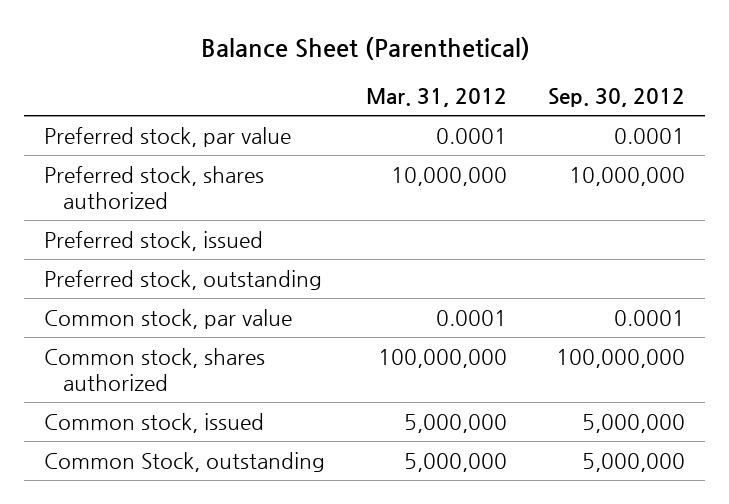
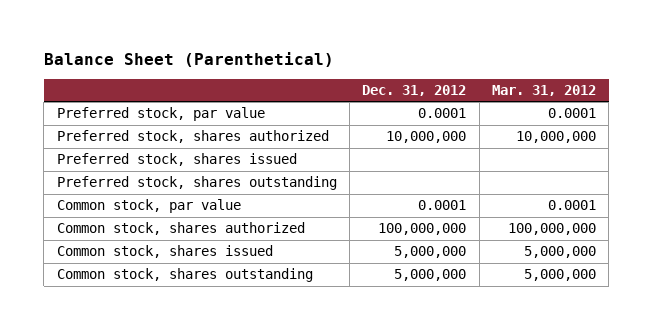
- | Mar. 31, 2012 | Sep. 30, 2012
+ | Dec. 31, 2012 | Mar. 31, 2012
- Preferred stock, issued
- Preferred stock, outstanding
+ Preferred stock, shares issued
+ Preferred stock, shares outstanding
- Common stock, issued | 5,000,000 | 5,000,000
- Common Stock, outstanding | 5,000,000 | 5,000,000
+ Common stock, shares issued | 5,000,000 | 5,000,000
+ Common stock, shares outstanding | 5,000,000 | 5,000,000

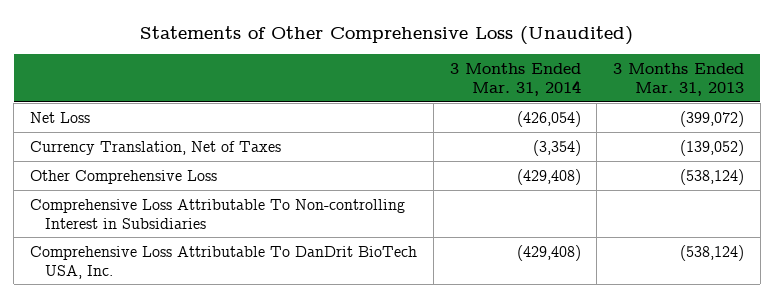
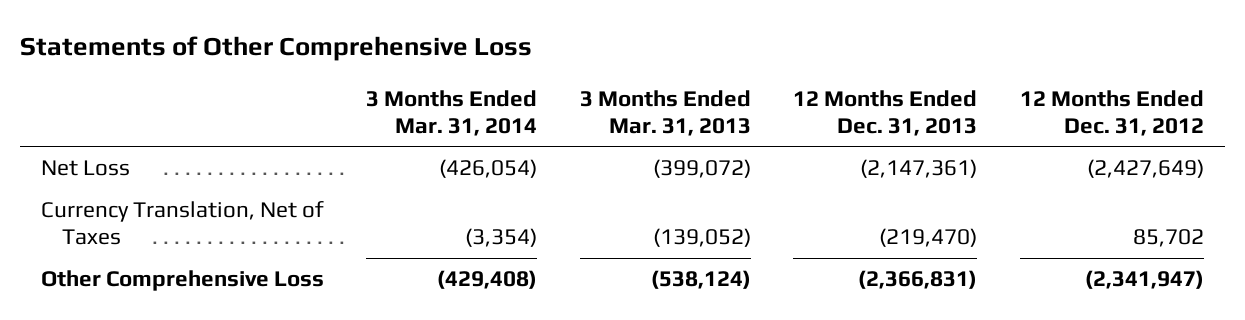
- Statements of Other Comprehensive Loss (Unaudited)
+ Statements of Other Comprehensive Loss
- | 3 Months Ended Mar. 31, 2014 | 3 Months Ended Mar. 31, 2013
+ | 3 Months Ended Mar. 31, 2014 | 3 Months Ended Mar. 31, 2013 | 12 Months Ended Dec. 31, 2013 | 12 Months Ended Dec. 31, 2012
- Comprehensive Loss Attributable To Non-controlling Interest in Subsidiaries
- Comprehensive Loss Attributable To DanDrit BioTech USA, Inc. | (429,408) | (538,124)

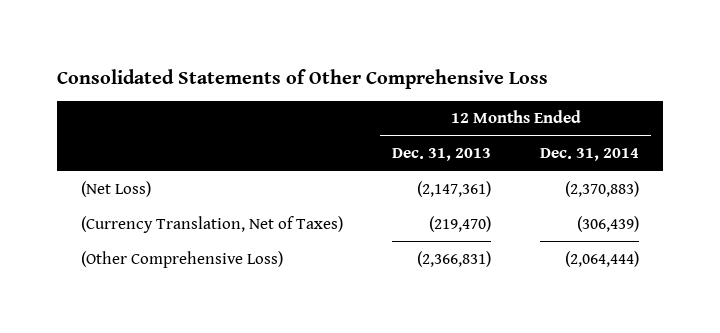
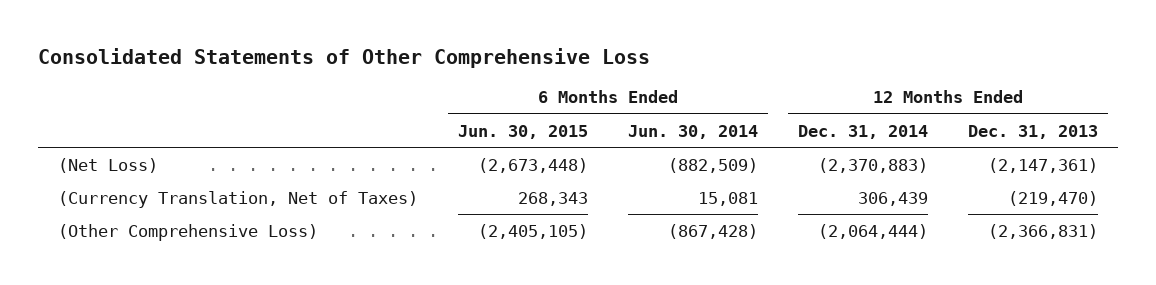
- | 12 Months Ended Dec. 31, 2013 | 12 Months Ended Dec. 31, 2014
+ | 6 Months Ended Jun. 30, 2015 | 6 Months Ended Jun. 30, 2014 | 12 Months Ended Dec. 31, 2014 | 12 Months Ended Dec. 31, 2013
- (Currency Translation, Net of Taxes) | (219,470) | (306,439)
+ (Currency Translation, Net of Taxes) | 268,343 | 15,081 | 306,439 | (219,470)

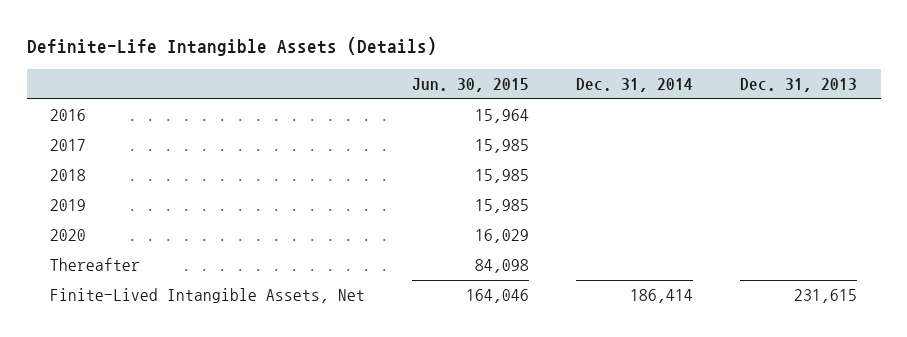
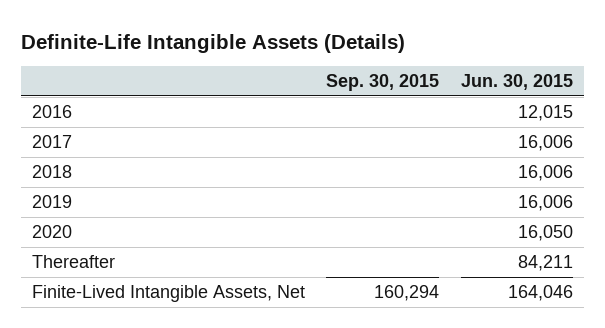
- | Jun. 30, 2015 | Dec. 31, 2014 | Dec. 31, 2013
+ | Sep. 30, 2015 | Jun. 30, 2015
- 2016 | 15,964 | |
- 2017 | 15,985 | |
- 2018 | 15,985 | |
- 2019 | 15,985 | |
- 2020 | 16,029 | |
- Thereafter | 84,098 | |
+ 2016 | | 12,015
+ 2017 | | 16,006
+ 2018 | | 16,006
+ 2019 | | 16,006
+ 2020 | | 16,050
+ Thereafter | | 84,211

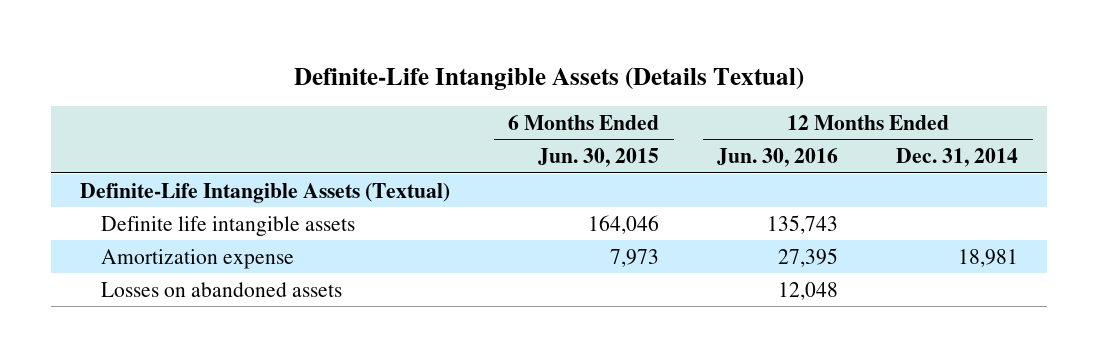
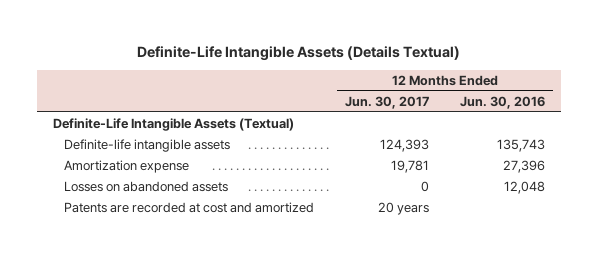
- | 6 Months Ended Jun. 30, 2015 | 12 Months Ended Jun. 30, 2016 | 12 Months Ended Dec. 31, 2014
+ | 12 Months Ended Jun. 30, 2017 | 12 Months Ended Jun. 30, 2016
- Definite life intangible assets | 164,046 | 135,743 |
- Amortization expense | 7,973 | 27,395 | 18,981
+ Definite-life intangible assets | 124,393 | 135,743
+ Amortization expense | 19,781 | 27,396
+ Patents are recorded at cost and amortized | 20 years |

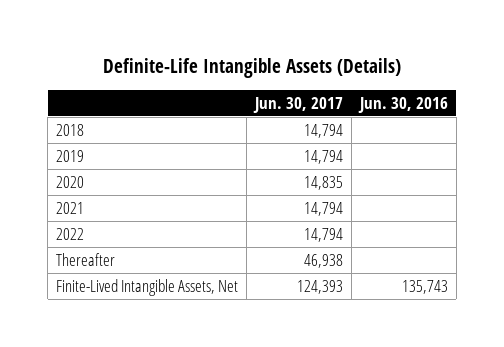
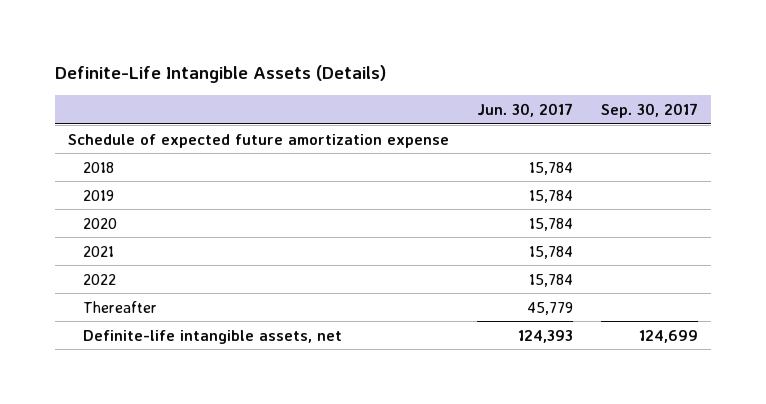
- | Jun. 30, 2017 | Jun. 30, 2016
+ | Jun. 30, 2017 | Sep. 30, 2017
- 2018 | 14,794 |
- 2019 | 14,794 |
- 2020 | 14,835 |
- 2021 | 14,794 |
- 2022 | 14,794 |
- Thereafter | 46,938 |
- Finite-Lived Intangible Assets, Net | 124,393 | 135,743
+ Schedule of expected future amortization expense
+ 2018 | 15,784 |
+ 2019 | 15,784 |
+ 2020 | 15,784 |
+ 2021 | 15,784 |
+ 2022 | 15,784 |
+ Thereafter | 45,779 |
+ Definite-life intangible assets, net | 124,393 | 124,699

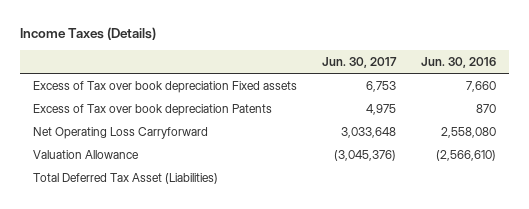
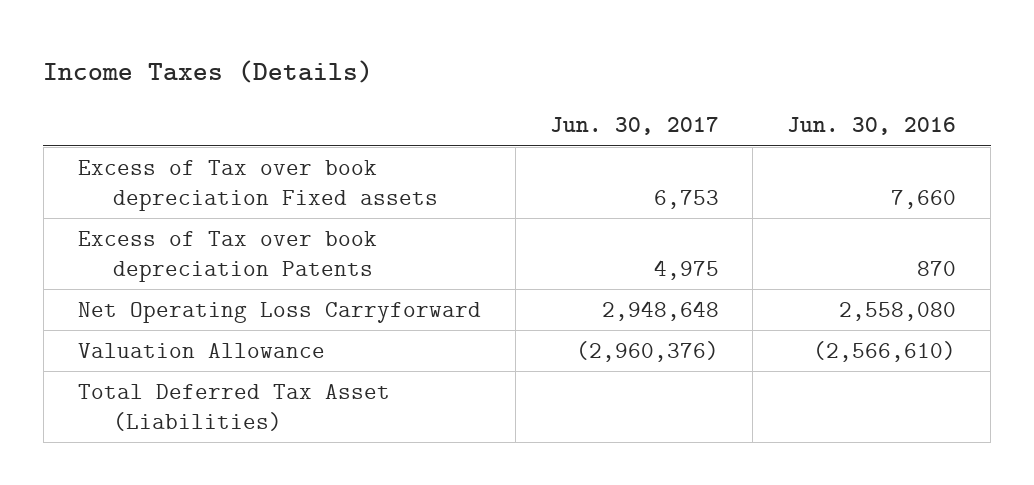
- Net Operating Loss Carryforward | 3,033,648 | 2,558,080
- Valuation Allowance | (3,045,376) | (2,566,610)
+ Net Operating Loss Carryforward | 2,948,648 | 2,558,080
+ Valuation Allowance | (2,960,376) | (2,566,610)

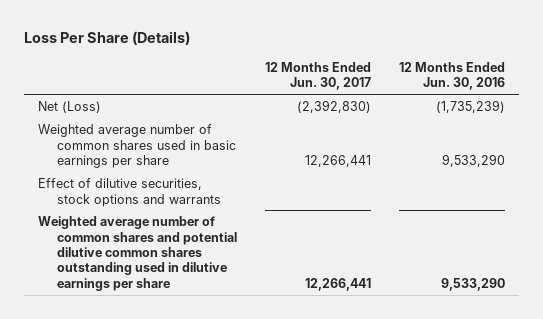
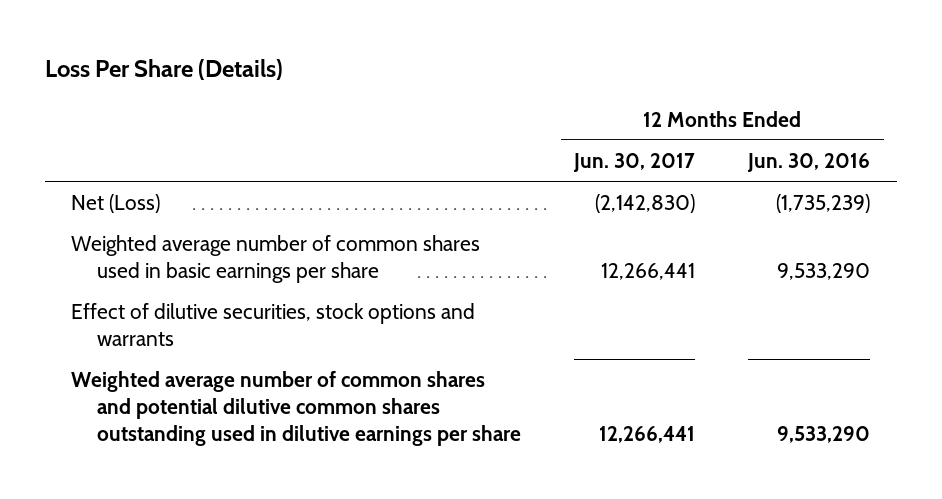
- Net (Loss) | (2,392,830) | (1,735,239)
+ Net (Loss) | (2,142,830) | (1,735,239)

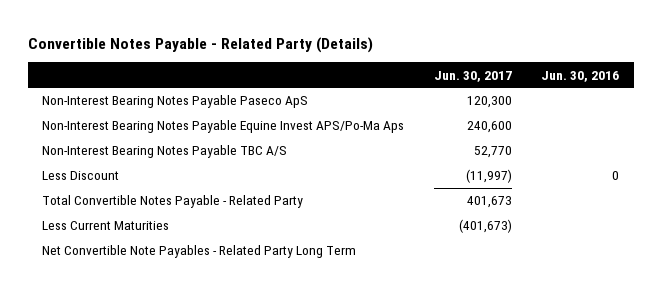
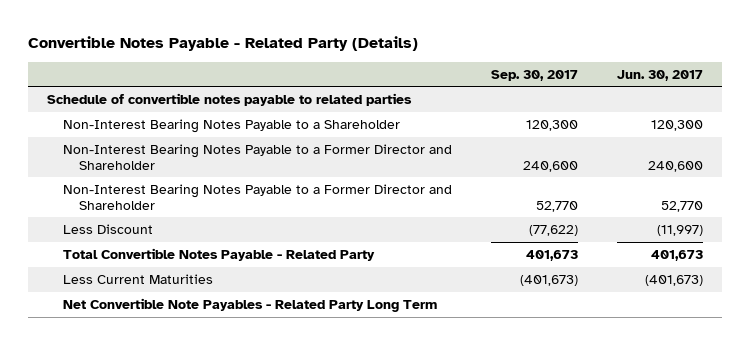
- | Jun. 30, 2017 | Jun. 30, 2016
+ | Sep. 30, 2017 | Jun. 30, 2017
- Non-Interest Bearing Notes Payable Paseco ApS | 120,300 |
- Non-Interest Bearing Notes Payable Equine Invest APS/Po-Ma Aps | 240,600 |
- Non-Interest Bearing Notes Payable TBC A/S | 52,770 |
+ Schedule of convertible notes payable to related parties
+ Non-Interest Bearing Notes Payable to a Shareholder | 120,300 | 120,300
+ Non-Interest Bearing Notes Payable to a Former Director and Shareholder | 240,600 | 240,600
+ Non-Interest Bearing Notes Payable to a Former Director and Shareholder | 52,770 | 52,770

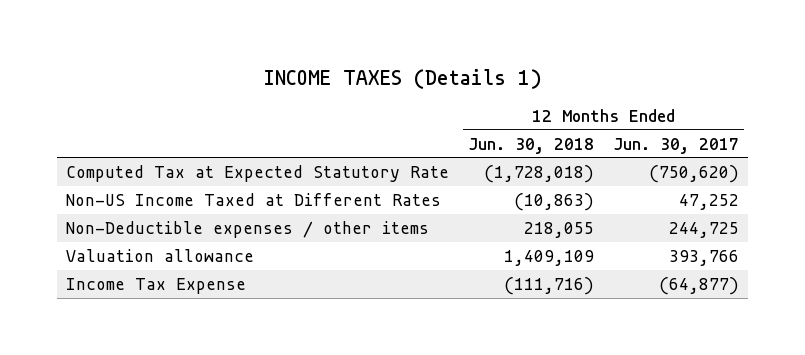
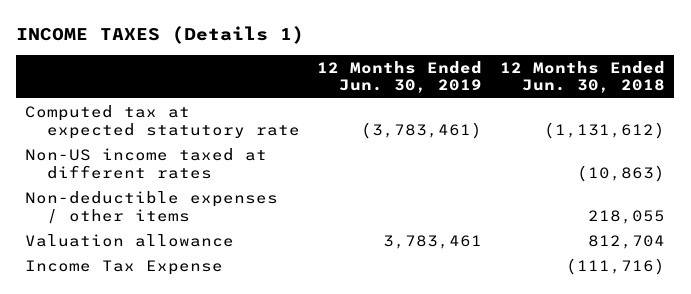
- | 12 Months Ended Jun. 30, 2018 | 12 Months Ended Jun. 30, 2017
+ | 12 Months Ended Jun. 30, 2019 | 12 Months Ended Jun. 30, 2018
- Computed Tax at Expected Statutory Rate | (1,728,018) | (750,620)
- Non-US Income Taxed at Different Rates | (10,863) | 47,252
- Non-Deductible expenses / other items | 218,055 | 244,725
- Valuation allowance | 1,409,109 | 393,766
+ Computed tax at expected statutory rate | (3,783,461) | (1,131,612)
+ Non-US income taxed at different rates | | (10,863)
+ Non-deductible expenses / other items | | 218,055
+ Valuation allowance | 3,783,461 | 812,704

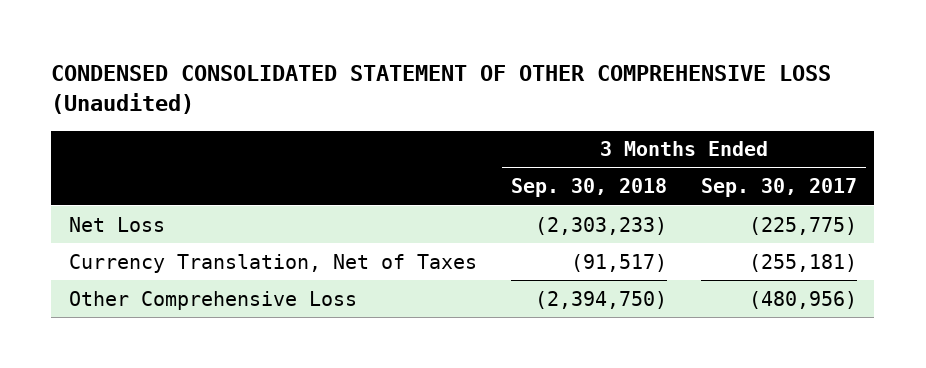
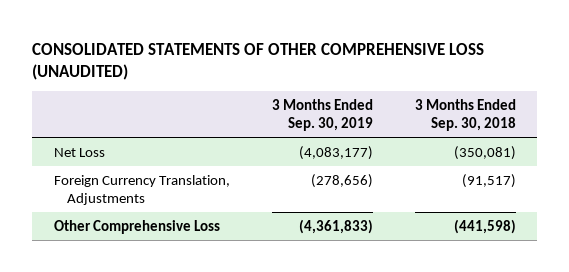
- CONDENSED CONSOLIDATED STATEMENT OF OTHER COMPREHENSIVE LOSS (Unaudited)
+ CONSOLIDATED STATEMENTS OF OTHER COMPREHENSIVE LOSS (UNAUDITED)
- | 3 Months Ended Sep. 30, 2018 | 3 Months Ended Sep. 30, 2017
+ | 3 Months Ended Sep. 30, 2019 | 3 Months Ended Sep. 30, 2018
- Net Loss | (2,303,233) | (225,775)
- Currency Translation, Net of Taxes | (91,517) | (255,181)
- Other Comprehensive Loss | (2,394,750) | (480,956)
+ Net Loss | (4,083,177) | (350,081)
+ Foreign Currency Translation, Adjustments | (278,656) | (91,517)
+ Other Comprehensive Loss | (4,361,833) | (441,598)

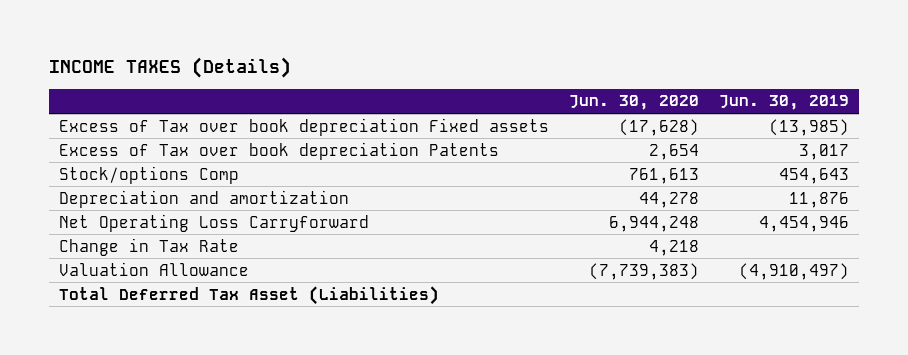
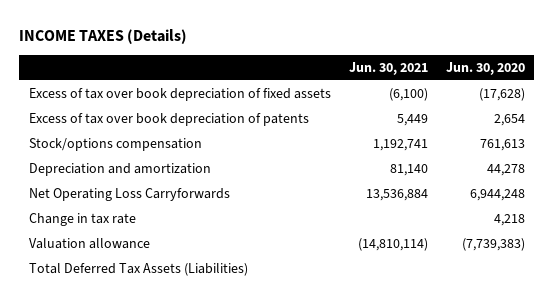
- | Jun. 30, 2020 | Jun. 30, 2019
+ | Jun. 30, 2021 | Jun. 30, 2020
- Excess of Tax over book depreciation Fixed assets | (17,628) | (13,985)
- Excess of Tax over book depreciation Patents | 2,654 | 3,017
- Stock/options Comp | 761,613 | 454,643
+ Excess of tax over book depreciation of fixed assets | (6,100) | (17,628)
+ Excess of tax over book depreciation of patents | 5,449 | 2,654
+ Stock/options compensation | 1,192,741 | 761,613
- Net Operating Loss Carryforward | 6,944,248 | 4,454,946
- Change in Tax Rate | 4,218 |
- Valuation Allowance | (7,739,383) | (4,910,497)
- Total Deferred Tax Asset (Liabilities)
+ Net Operating Loss Carryforwards | 13,536,884 | 6,944,248
+ Change in tax rate | | 4,218
+ Valuation allowance | (14,810,114) | (7,739,383)
+ Total Deferred Tax Assets (Liabilities)

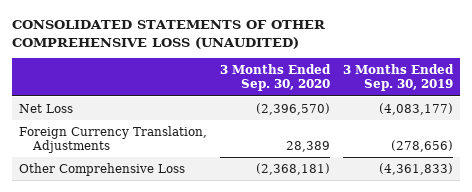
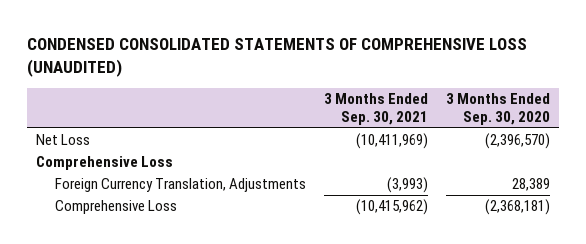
- CONSOLIDATED STATEMENTS OF OTHER COMPREHENSIVE LOSS (UNAUDITED)
+ CONDENSED CONSOLIDATED STATEMENTS OF COMPREHENSIVE LOSS (UNAUDITED)
- | 3 Months Ended Sep. 30, 2020 | 3 Months Ended Sep. 30, 2019
+ | 3 Months Ended Sep. 30, 2021 | 3 Months Ended Sep. 30, 2020
+ Comprehensive Loss
- Other Comprehensive Loss | (2,368,181) | (4,361,833)
+ Comprehensive Loss | (10,415,962) | (2,368,181)

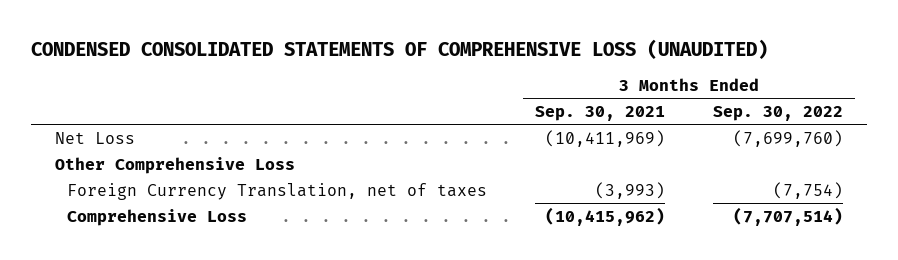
- | 3 Months Ended Sep. 30, 2021 | 3 Months Ended Sep. 30, 2020
+ | 3 Months Ended Sep. 30, 2021 | 3 Months Ended Sep. 30, 2022
- Comprehensive Loss
- Foreign Currency Translation, Adjustments | (3,993) | 28,389
+ Other Comprehensive Loss
+ Foreign Currency Translation, net of taxes | (3,993) | (7,754)

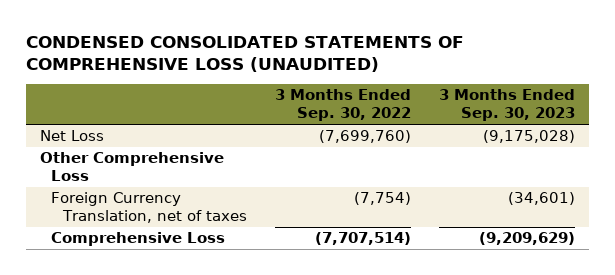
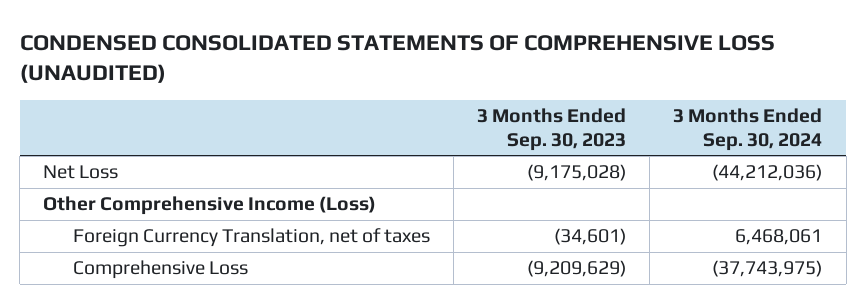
- | 3 Months Ended Sep. 30, 2022 | 3 Months Ended Sep. 30, 2023
+ | 3 Months Ended Sep. 30, 2023 | 3 Months Ended Sep. 30, 2024
- Other Comprehensive Loss
+ Other Comprehensive Income (Loss)

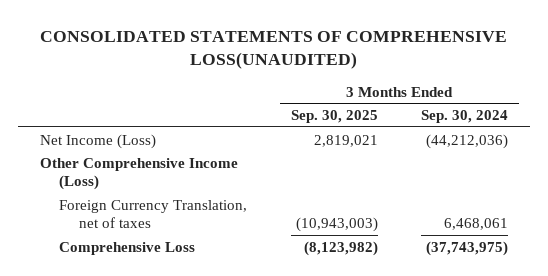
- CONDENSED CONSOLIDATED STATEMENTS OF COMPREHENSIVE LOSS (UNAUDITED)
+ CONSOLIDATED STATEMENTS OF COMPREHENSIVE LOSS(UNAUDITED)
- | 3 Months Ended Sep. 30, 2023 | 3 Months Ended Sep. 30, 2024
+ | 3 Months Ended Sep. 30, 2025 | 3 Months Ended Sep. 30, 2024
- Net Loss | (9,175,028) | (44,212,036)
+ Net Income (Loss) | 2,819,021 | (44,212,036)

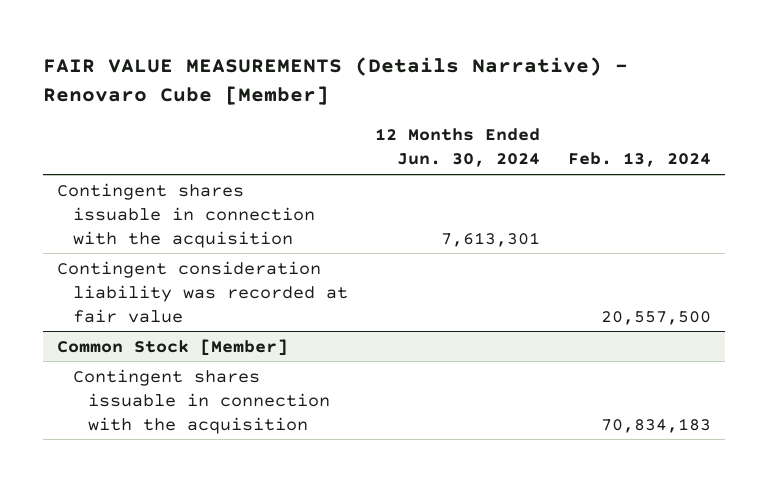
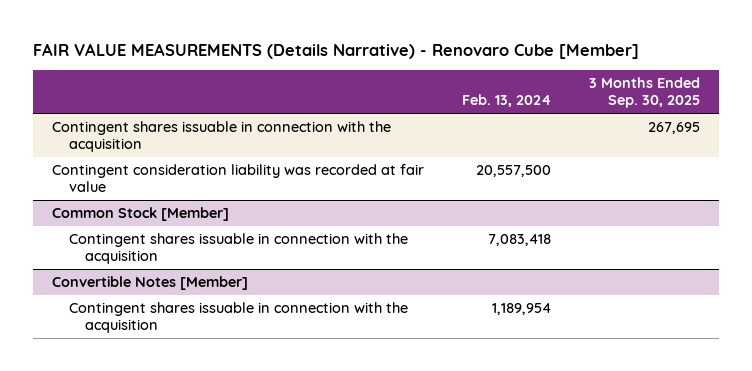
- | 12 Months Ended Jun. 30, 2024 | Feb. 13, 2024
+ | Feb. 13, 2024 | 3 Months Ended Sep. 30, 2025
@ Common Stock [Member]
- Contingent shares issuable in connection with the acquisition | | 70,834,183
+ Contingent shares issuable in connection with the acquisition | 7,083,418 |
+ Convertible Notes [Member]
+ Contingent shares issuable in connection with the acquisition | 1,189,954 |

